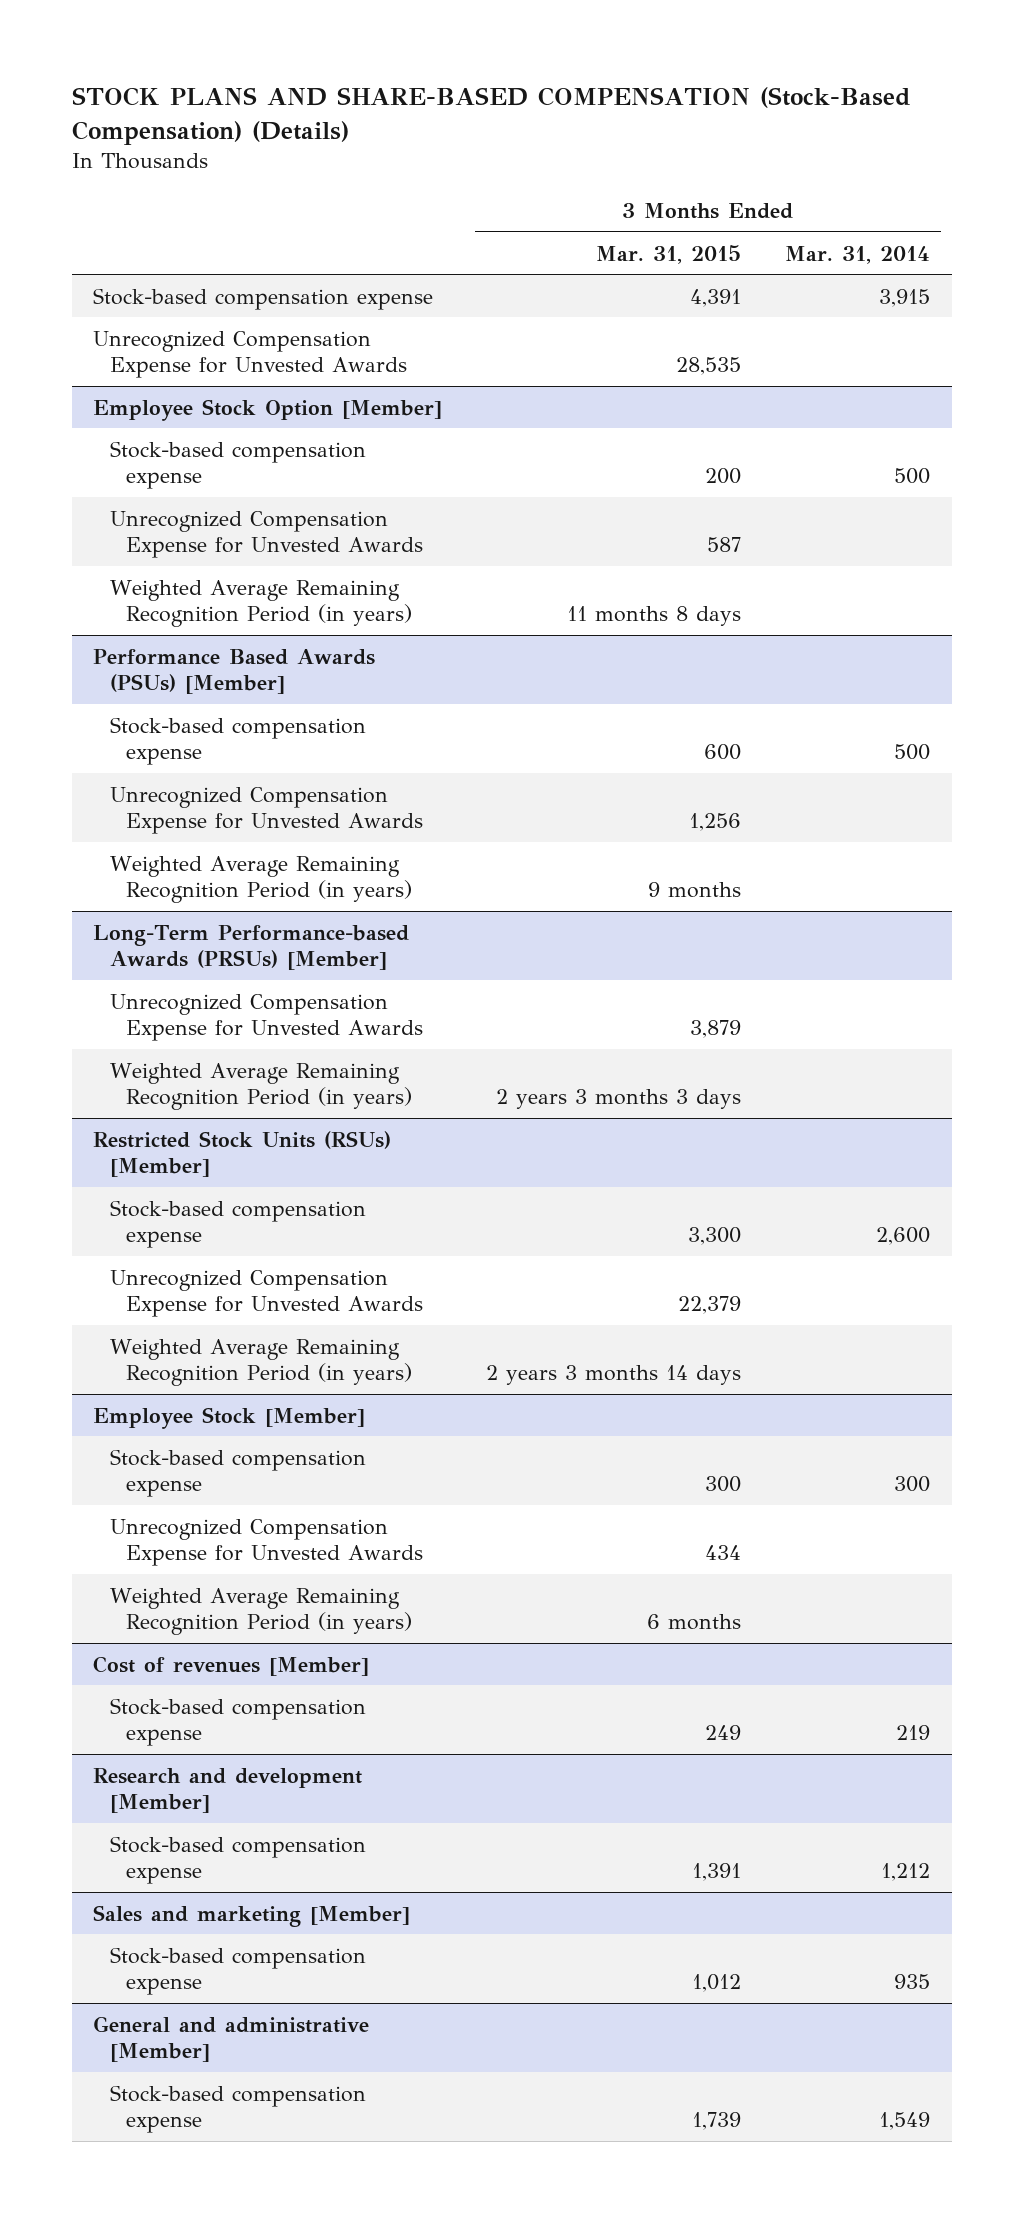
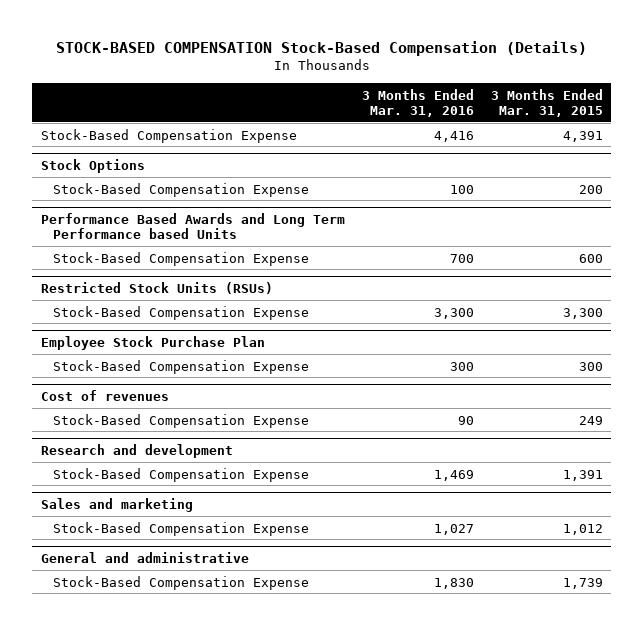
- STOCK PLANS AND SHARE-BASED COMPENSATION (Stock-Based Compensation) (Details)
+ STOCK-BASED COMPENSATION Stock-Based Compensation (Details)
- | 3 Months Ended Mar. 31, 2015 | 3 Months Ended Mar. 31, 2014
+ | 3 Months Ended Mar. 31, 2016 | 3 Months Ended Mar. 31, 2015
- Stock-based compensation expense | 4,391 | 3,915
- Unrecognized Compensation Expense for Unvested Awards | 28,535 |
- Employee Stock Option [Member]
- Stock-based compensation expense | 200 | 500
- Unrecognized Compensation Expense for Unvested Awards | 587 |
- Weighted Average Remaining Recognition Period (in years) | 11 months 8 days |
- Performance Based Awards (PSUs) [Member]
- Stock-based compensation expense | 600 | 500
- Unrecognized Compensation Expense for Unvested Awards | 1,256 |
- Weighted Average Remaining Recognition Period (in years) | 9 months |
- Long-Term Performance-based Awards (PRSUs) [Member]
- Unrecognized Compensation Expense for Unvested Awards | 3,879 |
- Weighted Average Remaining Recognition Period (in years) | 2 years 3 months 3 days |
- Restricted Stock Units (RSUs) [Member]
- Stock-based compensation expense | 3,300 | 2,600
- Unrecognized Compensation Expense for Unvested Awards | 22,379 |
- Weighted Average Remaining Recognition Period (in years) | 2 years 3 months 14 days |
- Employee Stock [Member]
- Stock-based compensation expense | 300 | 300
- Unrecognized Compensation Expense for Unvested Awards | 434 |
- Weighted Average Remaining Recognition Period (in years) | 6 months |
- Cost of revenues [Member]
- Stock-based compensation expense | 249 | 219
- Research and development [Member]
- Stock-based compensation expense | 1,391 | 1,212
- Sales and marketing [Member]
- Stock-based compensation expense | 1,012 | 935
- General and administrative [Member]
- Stock-based compensation expense | 1,739 | 1,549
+ Stock-Based Compensation Expense | 4,416 | 4,391
+ Stock Options
+ Stock-Based Compensation Expense | 100 | 200
+ Performance Based Awards and Long Term Performance based Units
+ Stock-Based Compensation Expense | 700 | 600
+ Restricted Stock Units (RSUs)
+ Stock-Based Compensation Expense | 3,300 | 3,300
+ Employee Stock Purchase Plan
+ Stock-Based Compensation Expense | 300 | 300
+ Cost of revenues
+ Stock-Based Compensation Expense | 90 | 249
+ Research and development
+ Stock-Based Compensation Expense | 1,469 | 1,391
+ Sales and marketing
+ Stock-Based Compensation Expense | 1,027 | 1,012
+ General and administrative
+ Stock-Based Compensation Expense | 1,830 | 1,739

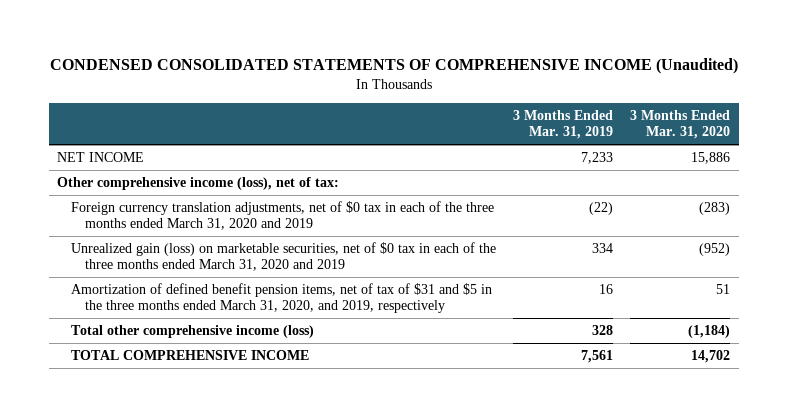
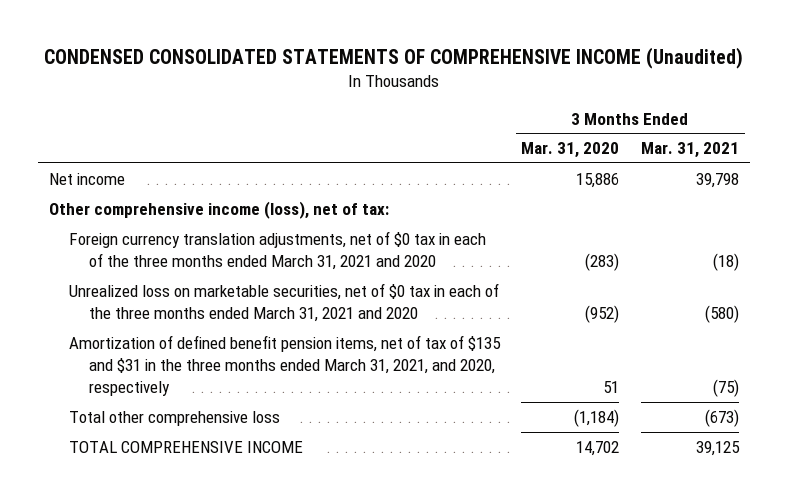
- | 3 Months Ended Mar. 31, 2019 | 3 Months Ended Mar. 31, 2020
+ | 3 Months Ended Mar. 31, 2020 | 3 Months Ended Mar. 31, 2021
- NET INCOME | 7,233 | 15,886
+ Net income | 15,886 | 39,798
- Foreign currency translation adjustments, net of $0 tax in each of the three months ended March 31, 2020 and 2019 | (22) | (283)
- Unrealized gain (loss) on marketable securities, net of $0 tax in each of the three months ended March 31, 2020 and 2019 | 334 | (952)
- Amortization of defined benefit pension items, net of tax of $31 and $5 in the three months ended March 31, 2020, and 2019, respectively | 16 | 51
- Total other comprehensive income (loss) | 328 | (1,184)
+ Foreign currency translation adjustments, net of $0 tax in each of the three months ended March 31, 2021 and 2020 | (283) | (18)
+ Unrealized loss on marketable securities, net of $0 tax in each of the three months ended March 31, 2021 and 2020 | (952) | (580)
+ Amortization of defined benefit pension items, net of tax of $135 and $31 in the three months ended March 31, 2021, and 2020, respectively | 51 | (75)
+ Total other comprehensive loss | (1,184) | (673)

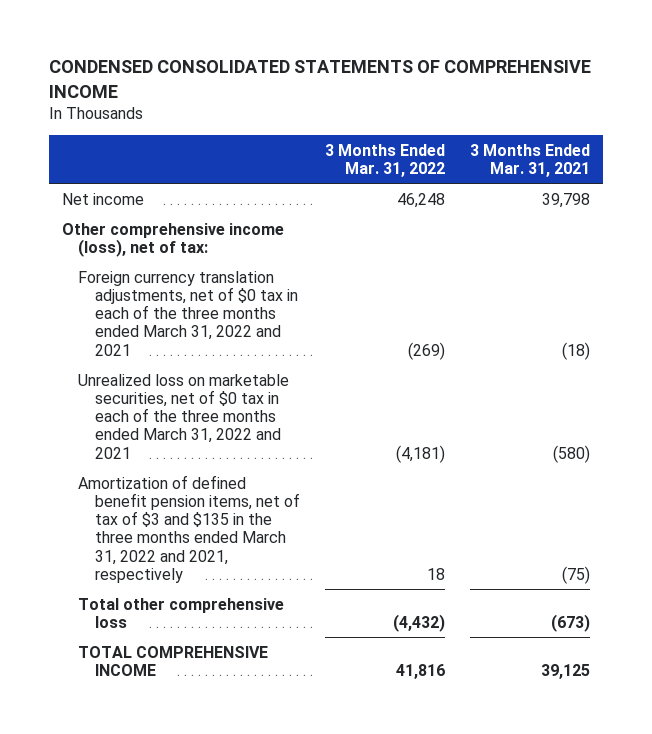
- CONDENSED CONSOLIDATED STATEMENTS OF COMPREHENSIVE INCOME (Unaudited)
+ CONDENSED CONSOLIDATED STATEMENTS OF COMPREHENSIVE INCOME
- | 3 Months Ended Mar. 31, 2020 | 3 Months Ended Mar. 31, 2021
+ | 3 Months Ended Mar. 31, 2022 | 3 Months Ended Mar. 31, 2021
- Foreign currency translation adjustments, net of $0 tax in each of the three months ended March 31, 2021 and 2020 | (283) | (18)
- Unrealized loss on marketable securities, net of $0 tax in each of the three months ended March 31, 2021 and 2020 | (952) | (580)
- Amortization of defined benefit pension items, net of tax of $135 and $31 in the three months ended March 31, 2021, and 2020, respectively | 51 | (75)
+ Foreign currency translation adjustments, net of $0 tax in each of the three months ended March 31, 2022 and 2021 | (269) | (18)
+ Unrealized loss on marketable securities, net of $0 tax in each of the three months ended March 31, 2022 and 2021 | (4,181) | (580)
+ Amortization of defined benefit pension items, net of tax of $3 and $135 in the three months ended March 31, 2022 and 2021, respectively | 18 | (75)

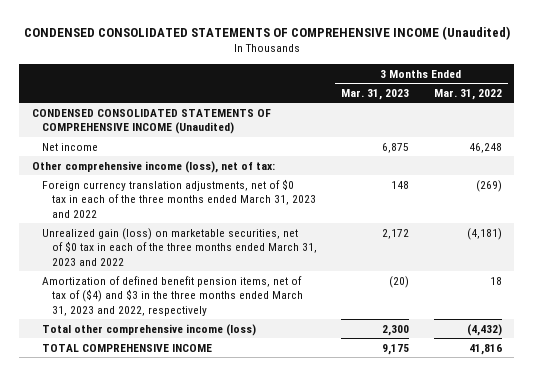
- CONDENSED CONSOLIDATED STATEMENTS OF COMPREHENSIVE INCOME
+ CONDENSED CONSOLIDATED STATEMENTS OF COMPREHENSIVE INCOME (Unaudited)
- | 3 Months Ended Mar. 31, 2022 | 3 Months Ended Mar. 31, 2021
+ | 3 Months Ended Mar. 31, 2023 | 3 Months Ended Mar. 31, 2022
+ CONDENSED CONSOLIDATED STATEMENTS OF COMPREHENSIVE INCOME (Unaudited)
- Foreign currency translation adjustments, net of $0 tax in each of the three months ended March 31, 2022 and 2021 | (269) | (18)
- Unrealized loss on marketable securities, net of $0 tax in each of the three months ended March 31, 2022 and 2021 | (4,181) | (580)
- Amortization of defined benefit pension items, net of tax of $3 and $135 in the three months ended March 31, 2022 and 2021, respectively | 18 | (75)
- Total other comprehensive loss | (4,432) | (673)
+ Foreign currency translation adjustments, net of $0 tax in each of the three months ended March 31, 2023 and 2022 | 148 | (269)
+ Unrealized gain (loss) on marketable securities, net of $0 tax in each of the three months ended March 31, 2023 and 2022 | 2,172 | (4,181)
+ Amortization of defined benefit pension items, net of tax of ($4) and $3 in the three months ended March 31, 2023 and 2022, respectively | (20) | 18
+ Total other comprehensive income (loss) | 2,300 | (4,432)

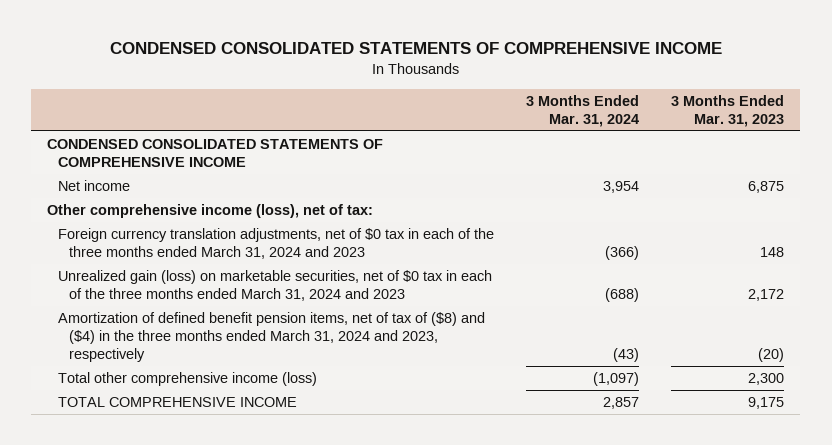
- CONDENSED CONSOLIDATED STATEMENTS OF COMPREHENSIVE INCOME (Unaudited)
+ CONDENSED CONSOLIDATED STATEMENTS OF COMPREHENSIVE INCOME
- | 3 Months Ended Mar. 31, 2023 | 3 Months Ended Mar. 31, 2022
+ | 3 Months Ended Mar. 31, 2024 | 3 Months Ended Mar. 31, 2023
- CONDENSED CONSOLIDATED STATEMENTS OF COMPREHENSIVE INCOME (Unaudited)
+ CONDENSED CONSOLIDATED STATEMENTS OF COMPREHENSIVE INCOME
- Foreign currency translation adjustments, net of $0 tax in each of the three months ended March 31, 2023 and 2022 | 148 | (269)
- Unrealized gain (loss) on marketable securities, net of $0 tax in each of the three months ended March 31, 2023 and 2022 | 2,172 | (4,181)
- Amortization of defined benefit pension items, net of tax of ($4) and $3 in the three months ended March 31, 2023 and 2022, respectively | (20) | 18
+ Foreign currency translation adjustments, net of $0 tax in each of the three months ended March 31, 2024 and 2023 | (366) | 148
+ Unrealized gain (loss) on marketable securities, net of $0 tax in each of the three months ended March 31, 2024 and 2023 | (688) | 2,172
+ Amortization of defined benefit pension items, net of tax of ($8) and ($4) in the three months ended March 31, 2024 and 2023, respectively | (43) | (20)

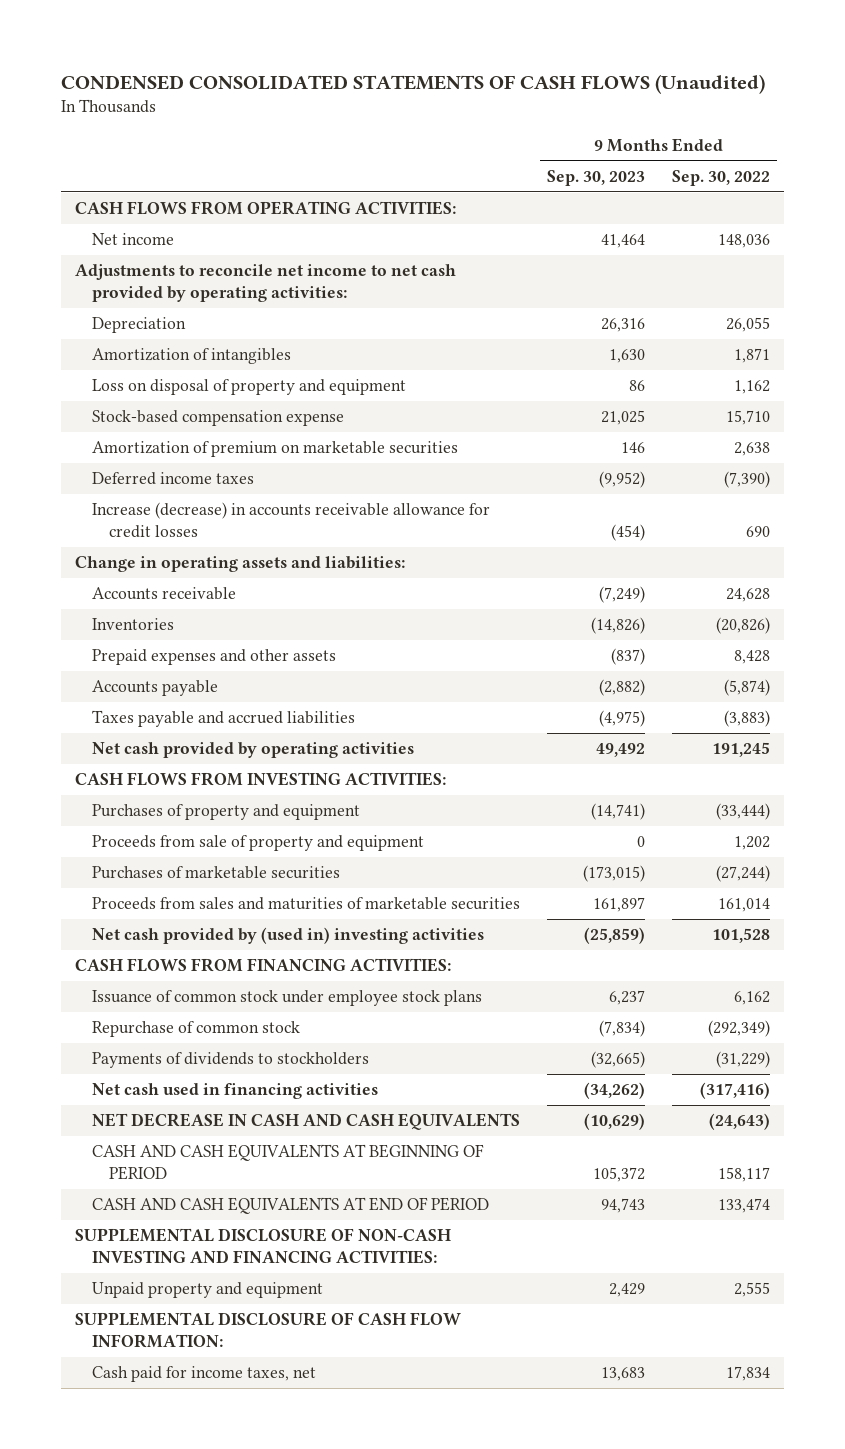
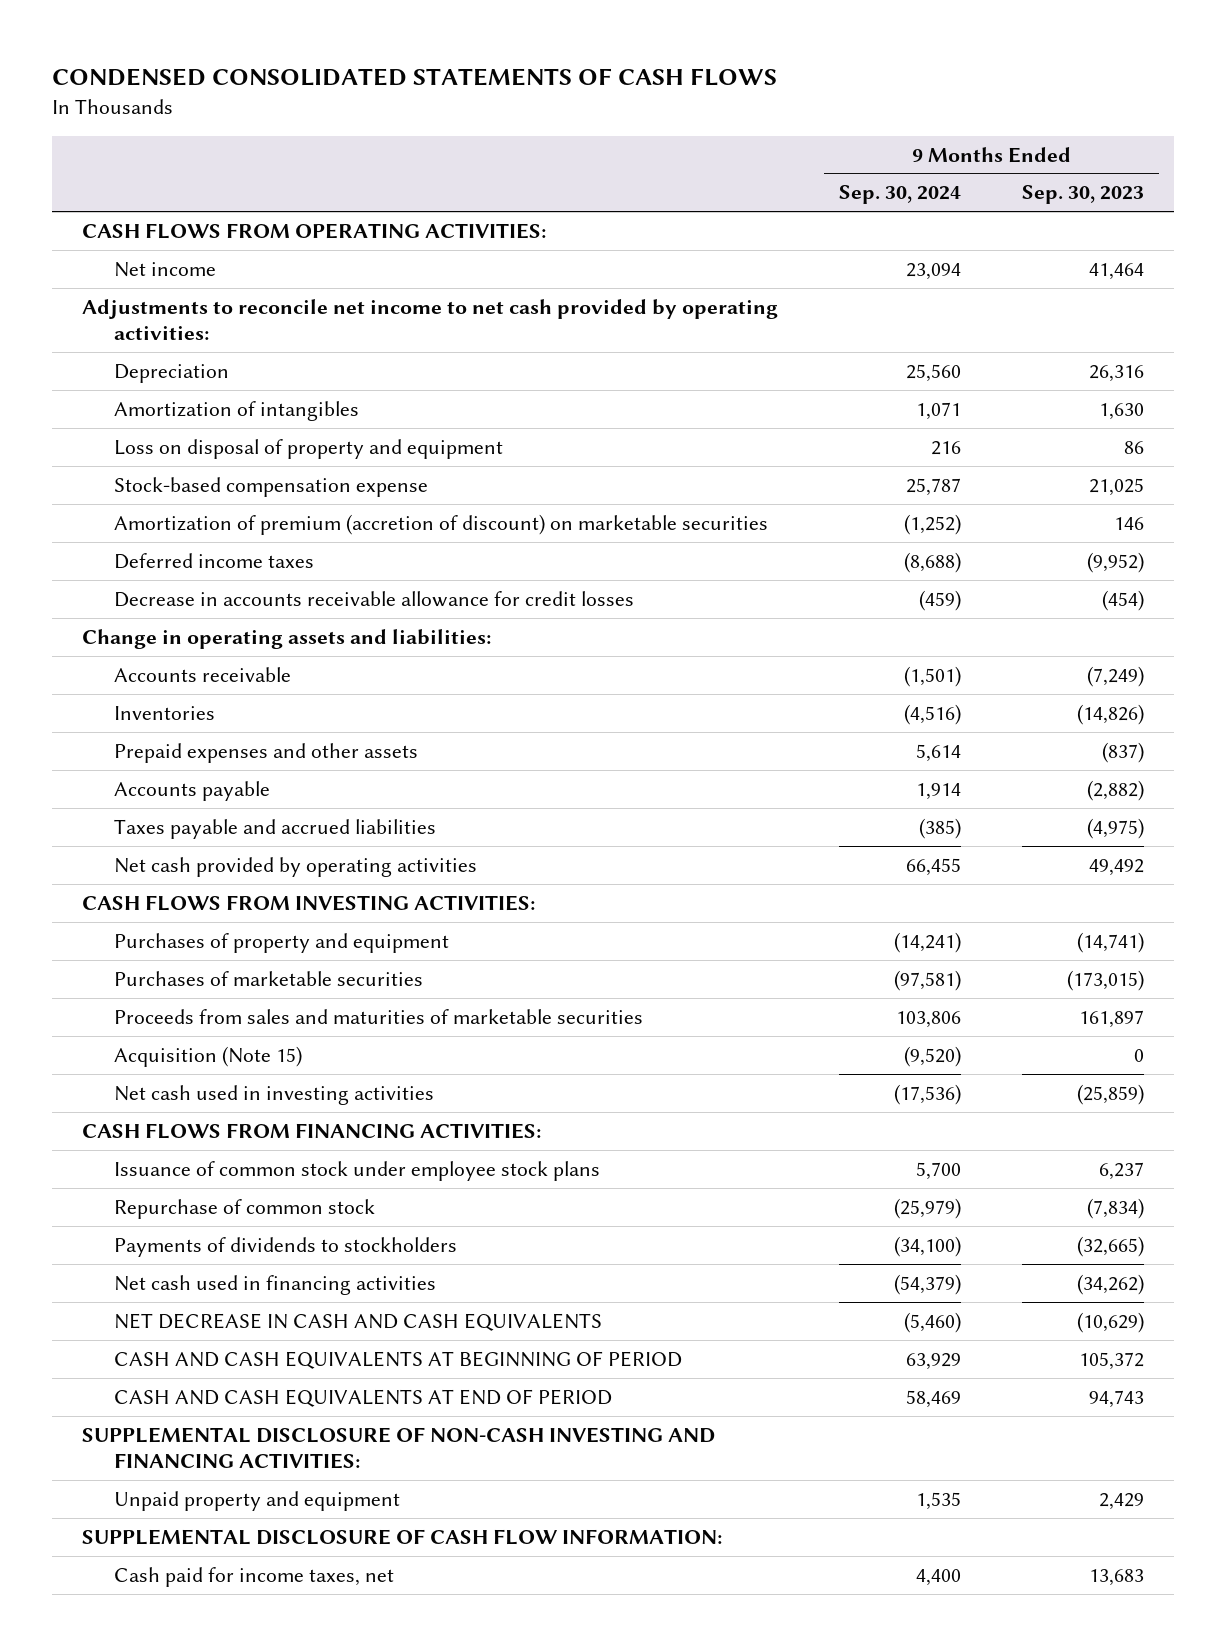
- CONDENSED CONSOLIDATED STATEMENTS OF CASH FLOWS (Unaudited)
+ CONDENSED CONSOLIDATED STATEMENTS OF CASH FLOWS
- | 9 Months Ended Sep. 30, 2023 | 9 Months Ended Sep. 30, 2022
+ | 9 Months Ended Sep. 30, 2024 | 9 Months Ended Sep. 30, 2023
- Amortization of premium on marketable securities | 146 | 2,638
+ Amortization of premium (accretion of discount) on marketable securities | (1,252) | 146
- Increase (decrease) in accounts receivable allowance for credit losses | (454) | 690
+ Decrease in accounts receivable allowance for credit losses | (459) | (454)
- Proceeds from sale of property and equipment | 0 | 1,202
- Net cash provided by (used in) investing activities | (25,859) | 101,528
+ Acquisition (Note 15) | (9,520) | 0
+ Net cash used in investing activities | (17,536) | (25,859)

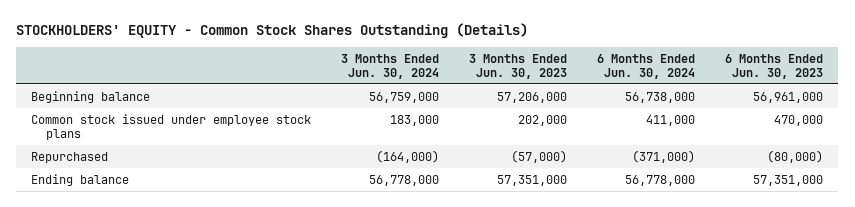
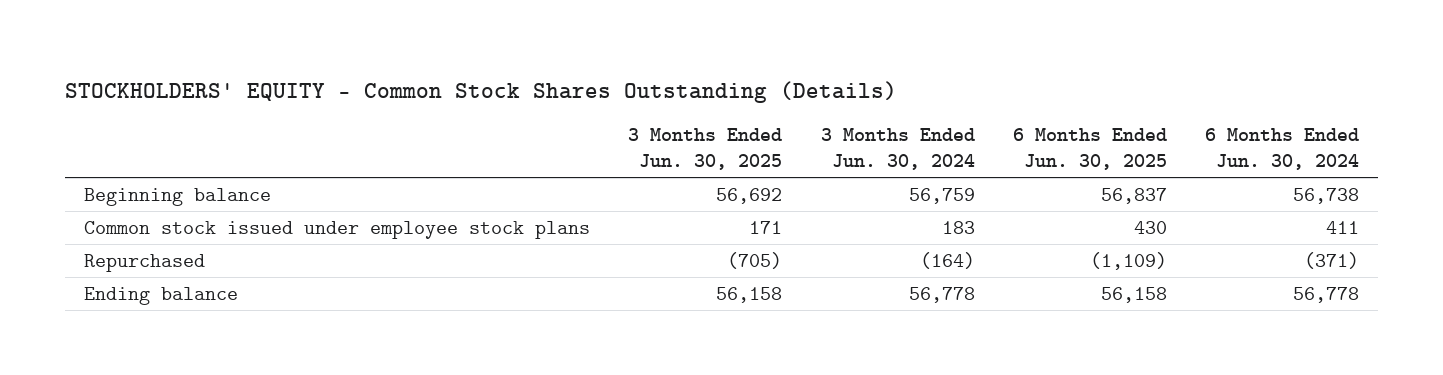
- | 3 Months Ended Jun. 30, 2024 | 3 Months Ended Jun. 30, 2023 | 6 Months Ended Jun. 30, 2024 | 6 Months Ended Jun. 30, 2023
+ | 3 Months Ended Jun. 30, 2025 | 3 Months Ended Jun. 30, 2024 | 6 Months Ended Jun. 30, 2025 | 6 Months Ended Jun. 30, 2024
- Beginning balance | 56,759,000 | 57,206,000 | 56,738,000 | 56,961,000
- Common stock issued under employee stock plans | 183,000 | 202,000 | 411,000 | 470,000
- Repurchased | (164,000) | (57,000) | (371,000) | (80,000)
- Ending balance | 56,778,000 | 57,351,000 | 56,778,000 | 57,351,000
+ Beginning balance | 56,692 | 56,759 | 56,837 | 56,738
+ Common stock issued under employee stock plans | 171 | 183 | 430 | 411
+ Repurchased | (705) | (164) | (1,109) | (371)
+ Ending balance | 56,158 | 56,778 | 56,158 | 56,778

